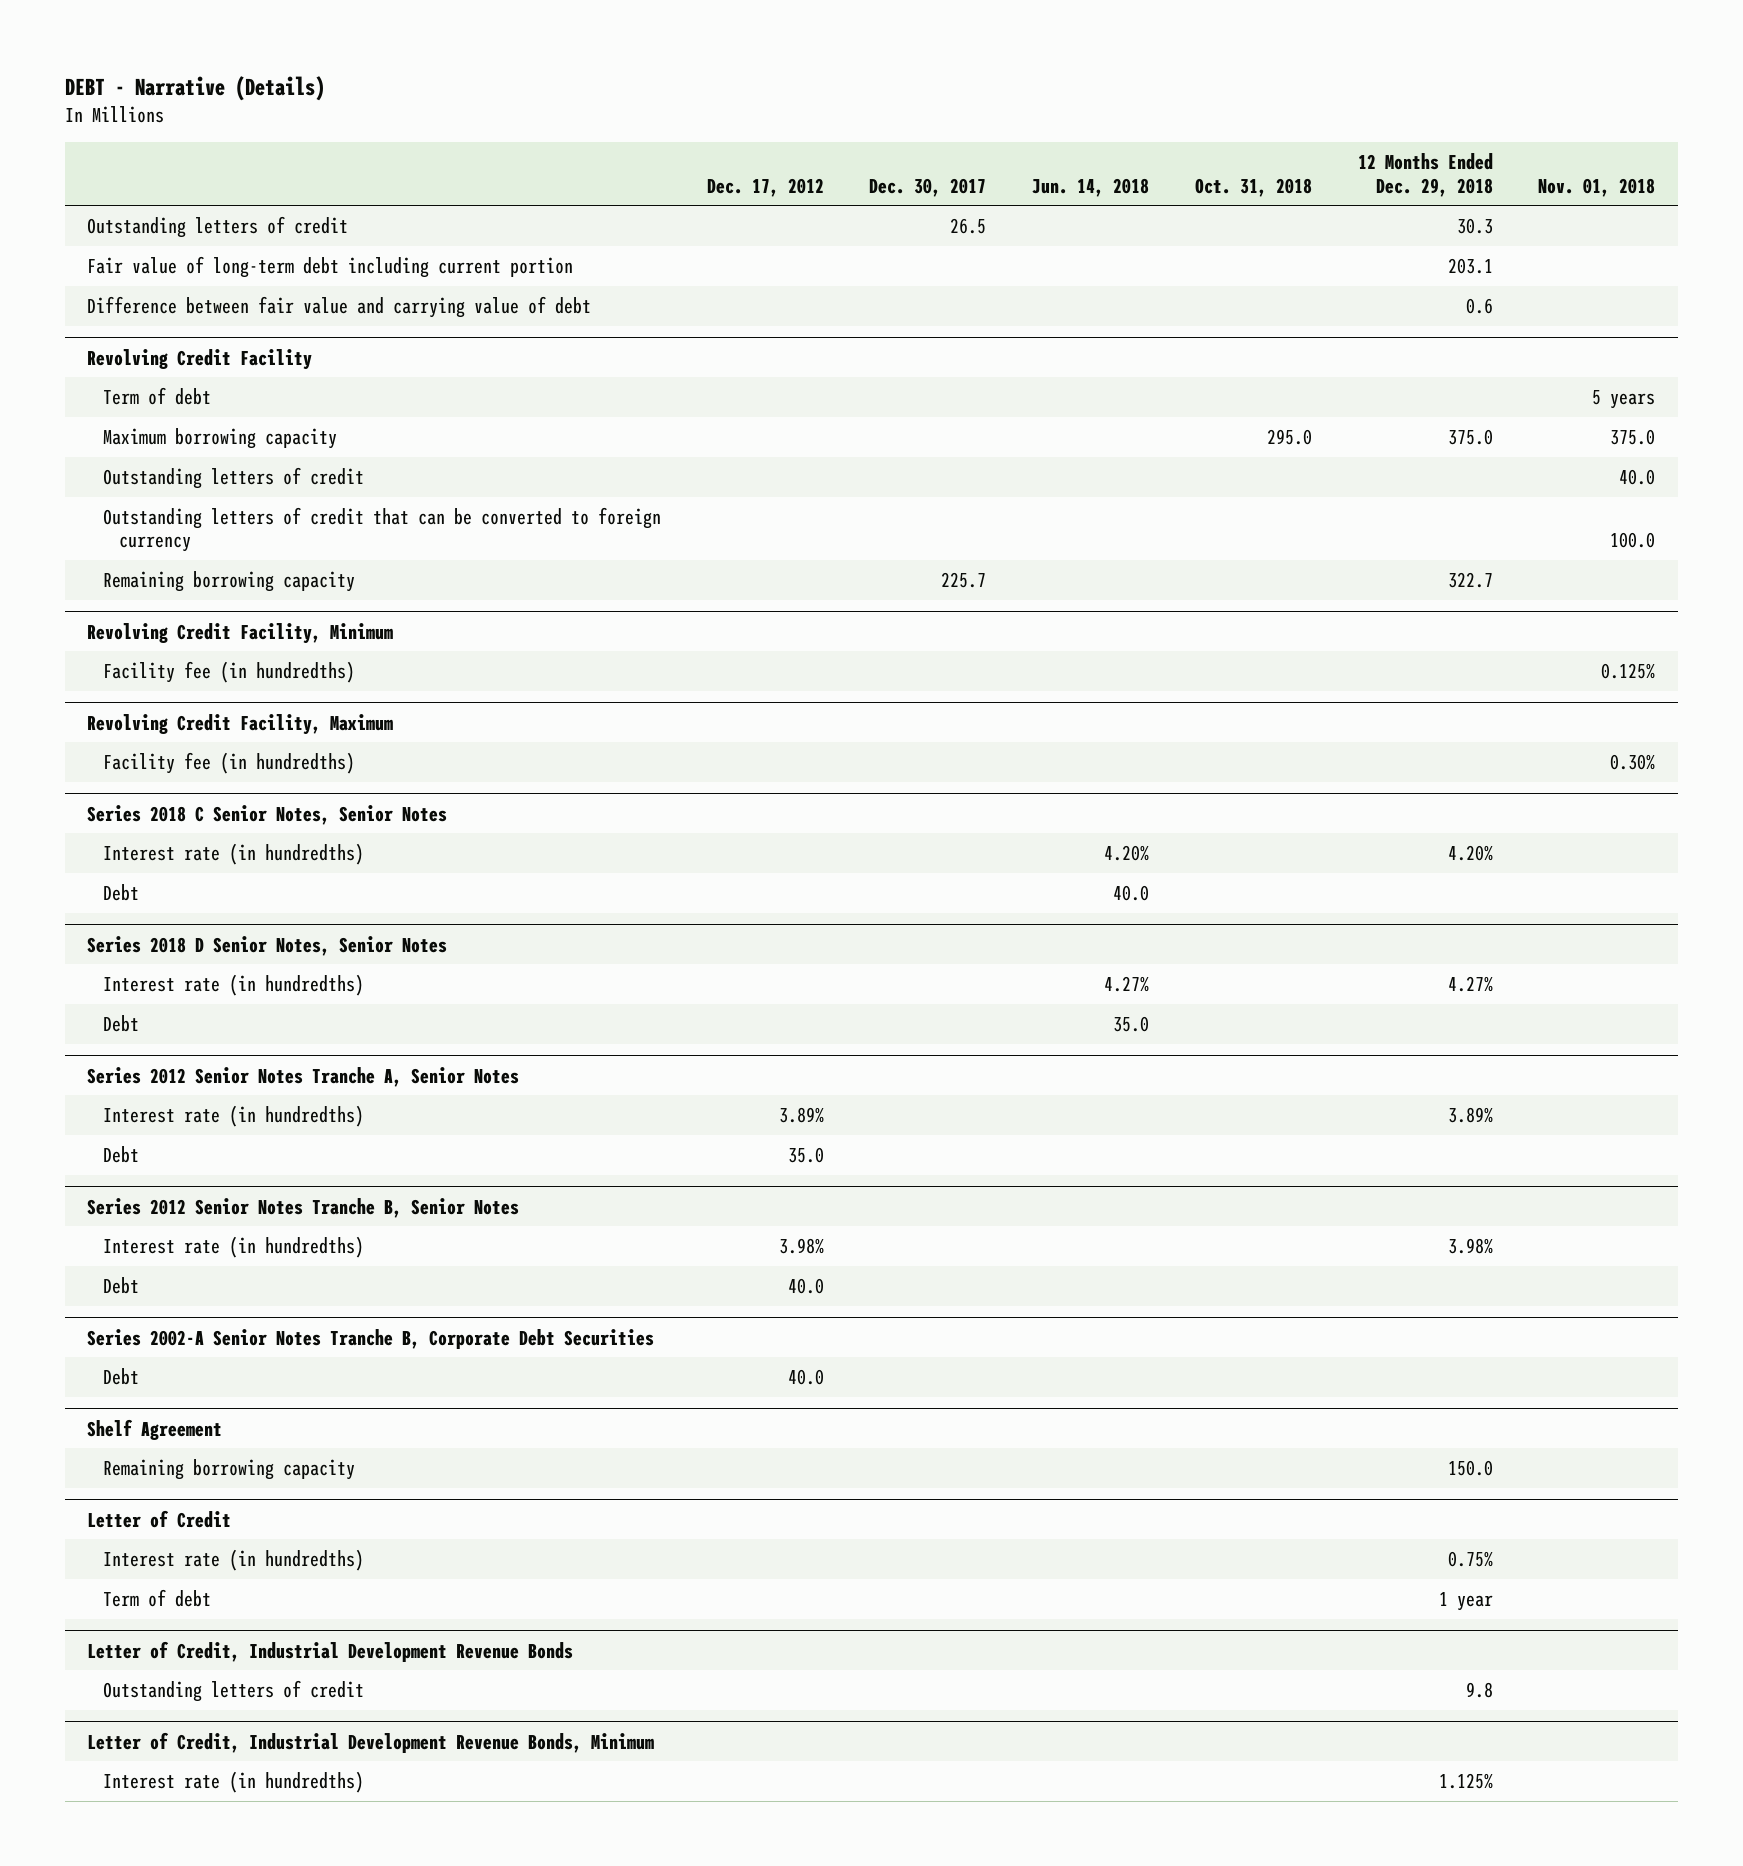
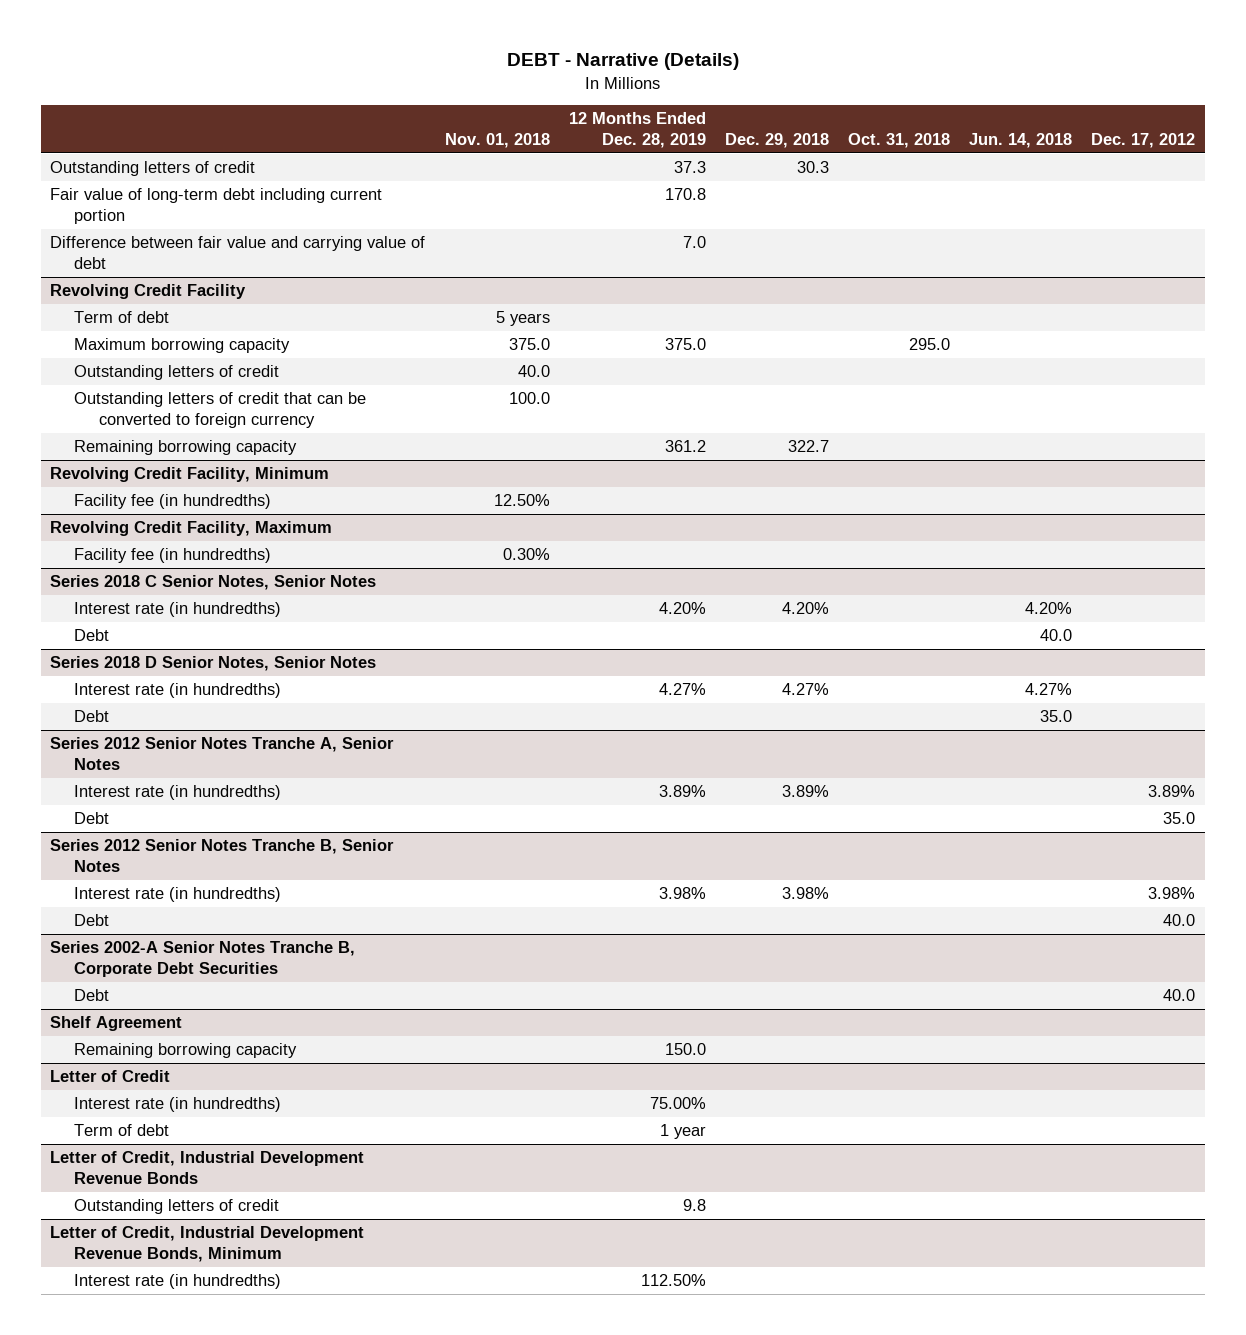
- | Dec. 17, 2012 | Dec. 30, 2017 | Jun. 14, 2018 | Oct. 31, 2018 | 12 Months Ended Dec. 29, 2018 | Nov. 01, 2018
+ | Nov. 01, 2018 | 12 Months Ended Dec. 28, 2019 | Dec. 29, 2018 | Oct. 31, 2018 | Jun. 14, 2018 | Dec. 17, 2012
@ Revolving Credit Facility, Minimum
- Facility fee (in hundredths) | | | | | | 0.125%
+ Facility fee (in hundredths) | 12.50% | | | | |

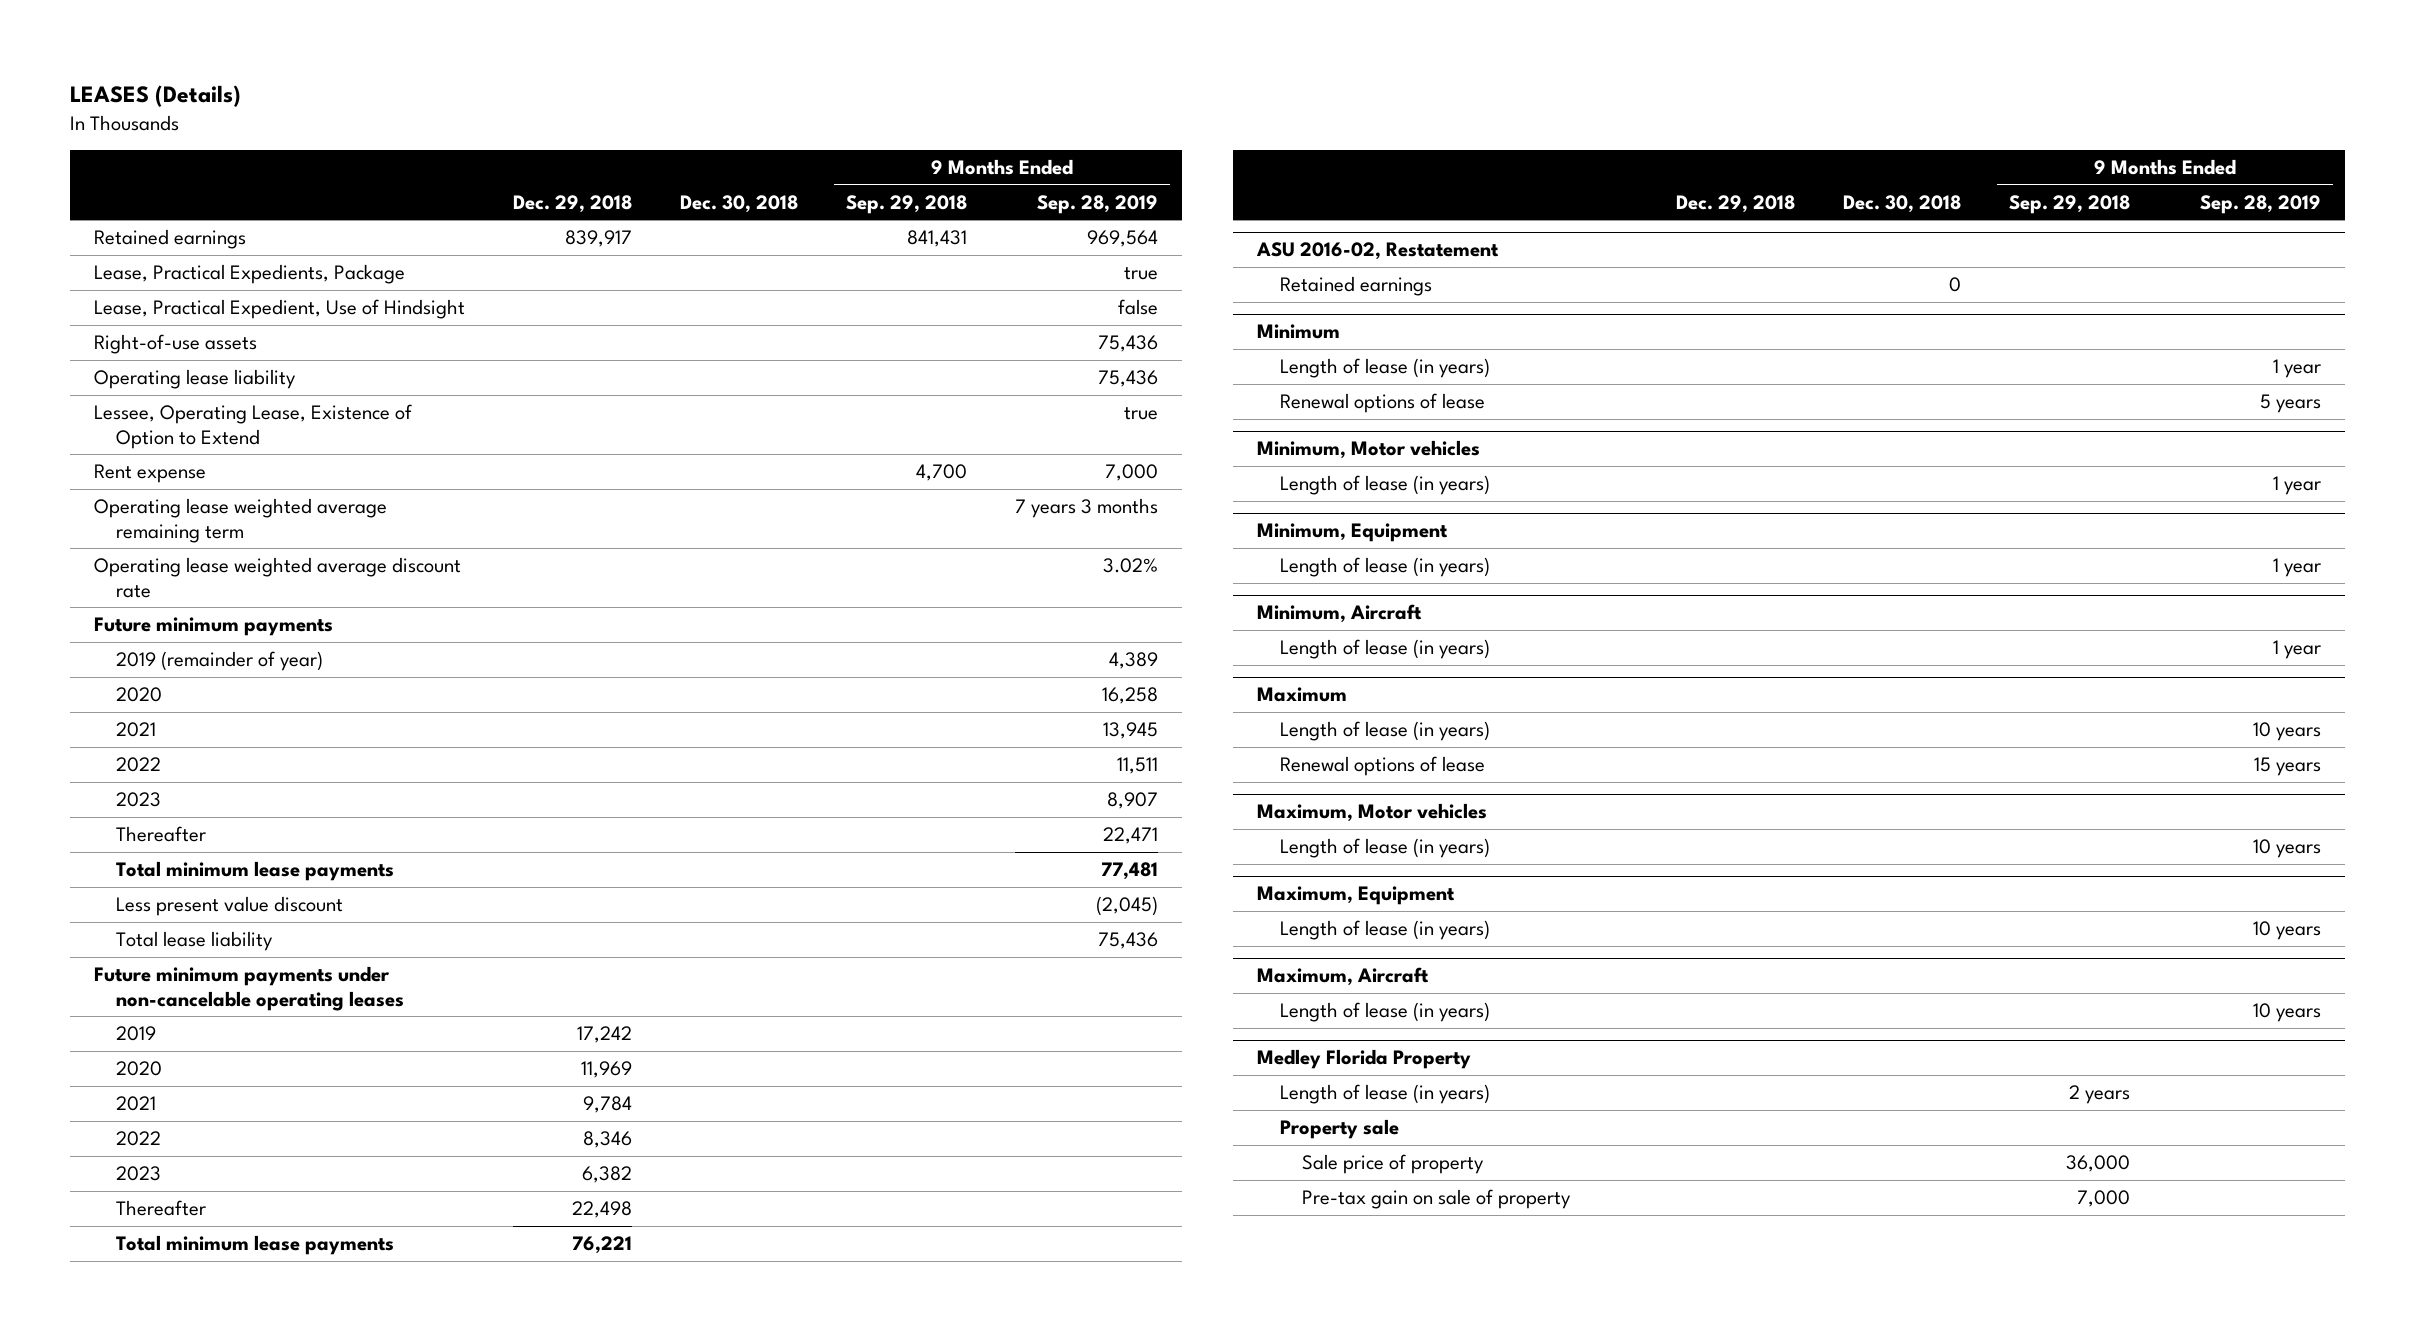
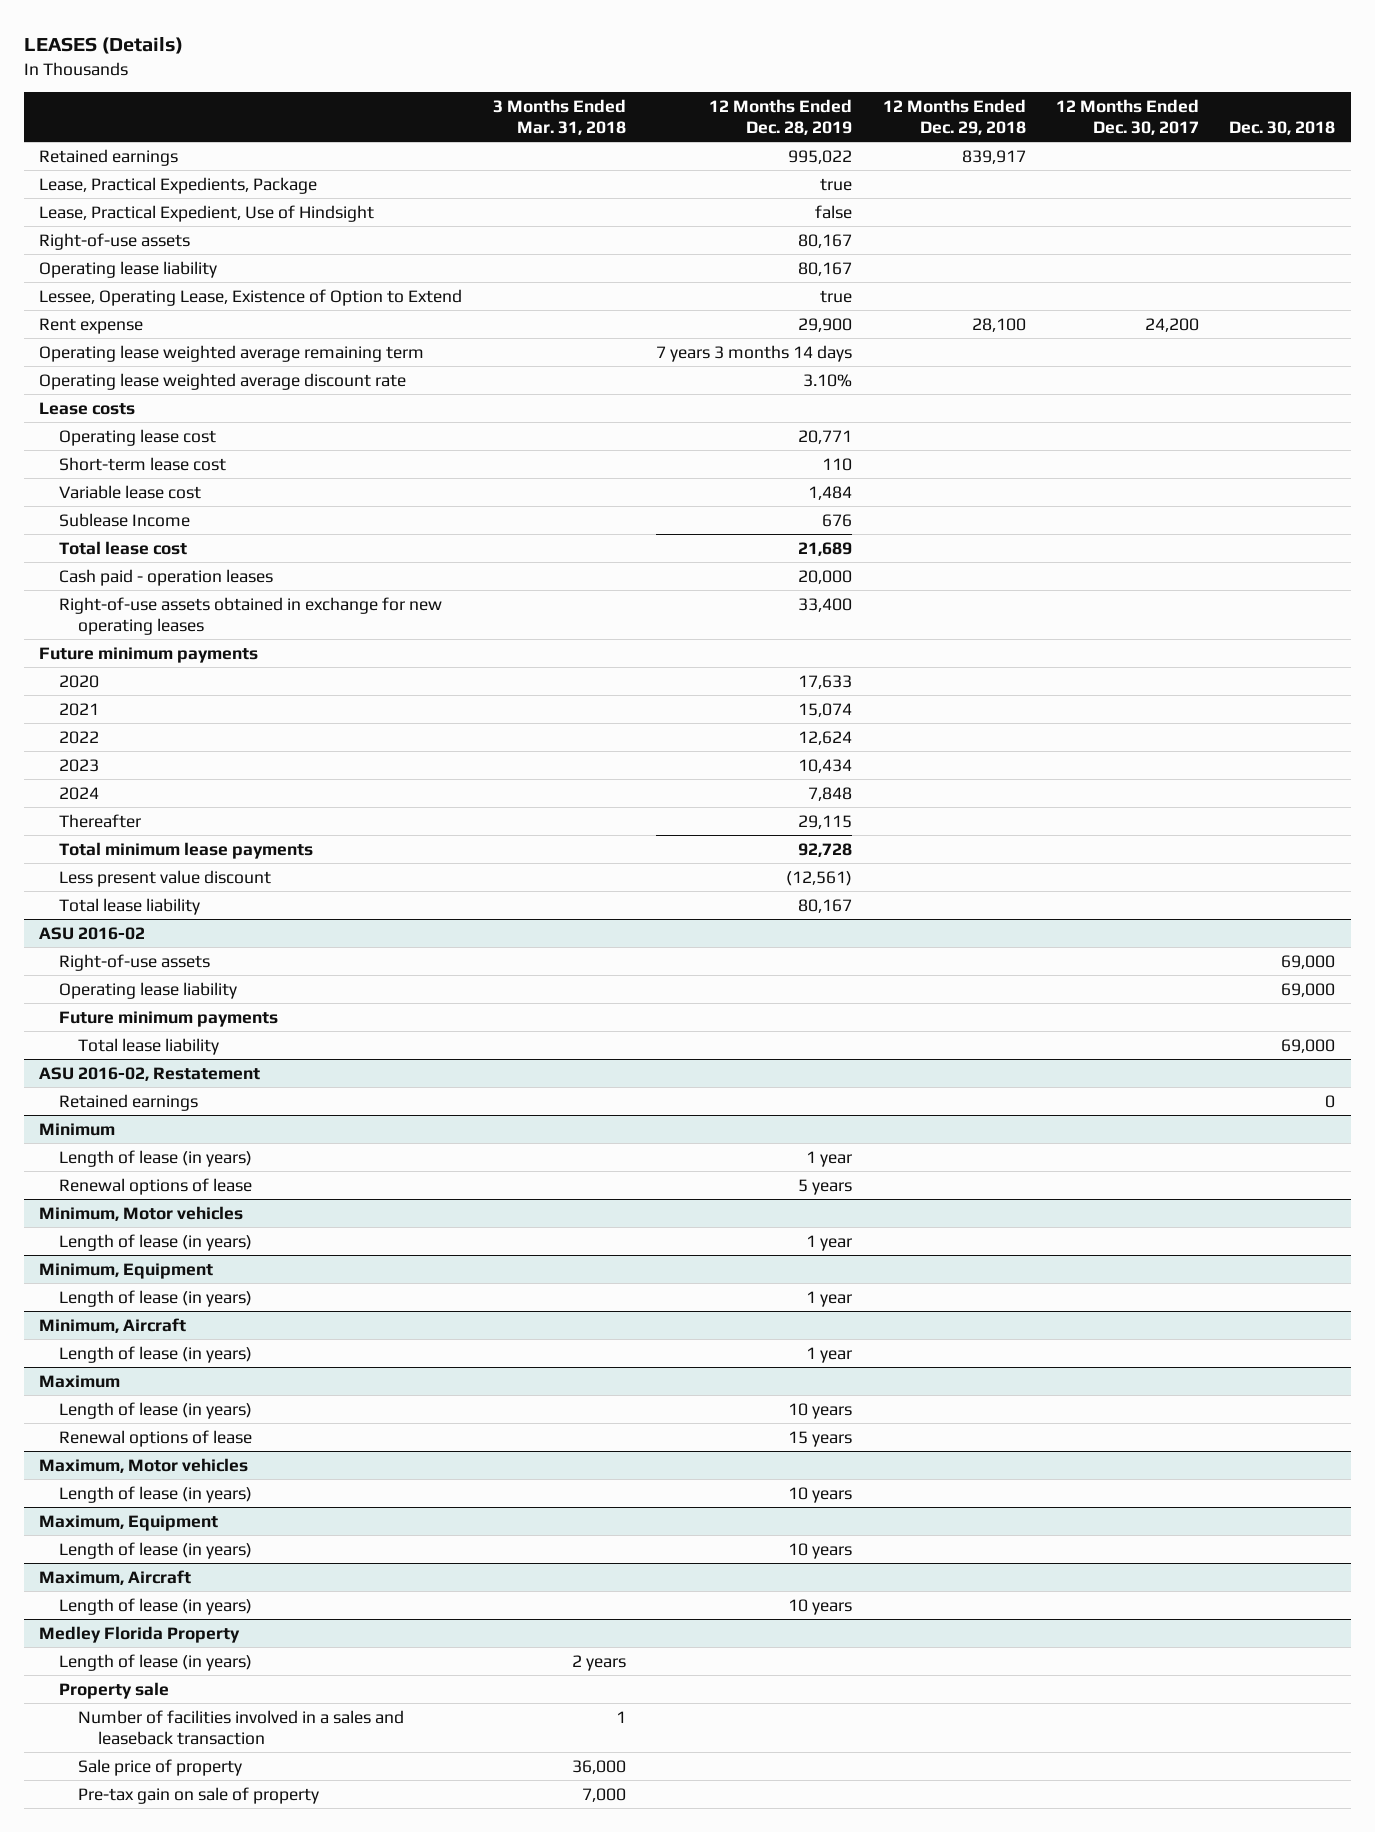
- | Dec. 29, 2018 | Dec. 30, 2018 | 9 Months Ended Sep. 29, 2018 | 9 Months Ended Sep. 28, 2019
+ | 3 Months Ended Mar. 31, 2018 | 12 Months Ended Dec. 28, 2019 | 12 Months Ended Dec. 29, 2018 | 12 Months Ended Dec. 30, 2017 | Dec. 30, 2018
+ Lease costs
+ Operating lease cost | | 20,771 | | |
+ Short-term lease cost | | 110 | | |
+ Variable lease cost | | 1,484 | | |
+ Sublease Income | | 676 | | |
+ Total lease cost | | 21,689 | | |
+ Cash paid - operation leases | | 20,000 | | |
+ Right-of-use assets obtained in exchange for new operating leases | | 33,400 | | |
- 2019 (remainder of year) | | | | 4,389
+ 2024 | | 7,848 | | |
- Future minimum payments under non-cancelable operating leases
- 2019 | 17,242 | | |
- 2020 | 11,969 | | |
- 2021 | 9,784 | | |
- 2022 | 8,346 | | |
- 2023 | 6,382 | | |
- Thereafter | 22,498 | | |
- Total minimum lease payments | 76,221 | | |
+ ASU 2016-02
+ Right-of-use assets | | | | | 69,000
+ Operating lease liability | | | | | 69,000
+ Future minimum payments
+ Total lease liability | | | | | 69,000
@ Medley Florida Property
+ Number of facilities involved in a sales and leaseback transaction | 1 | | | |

